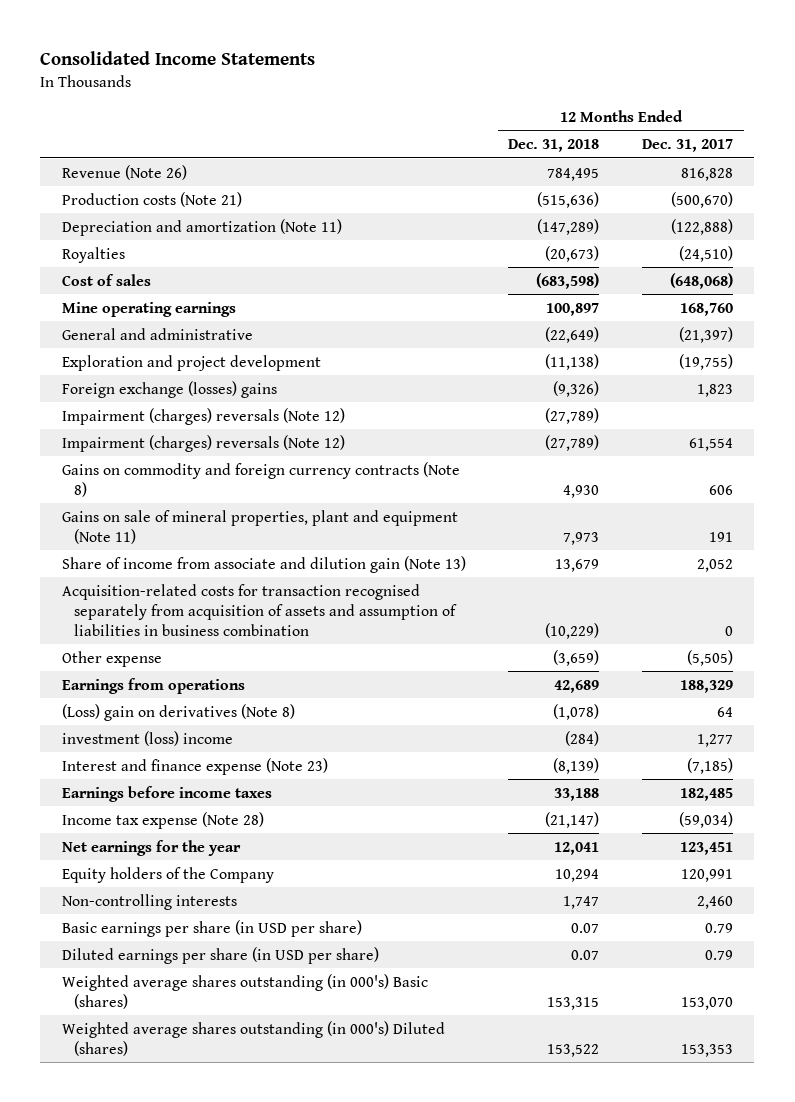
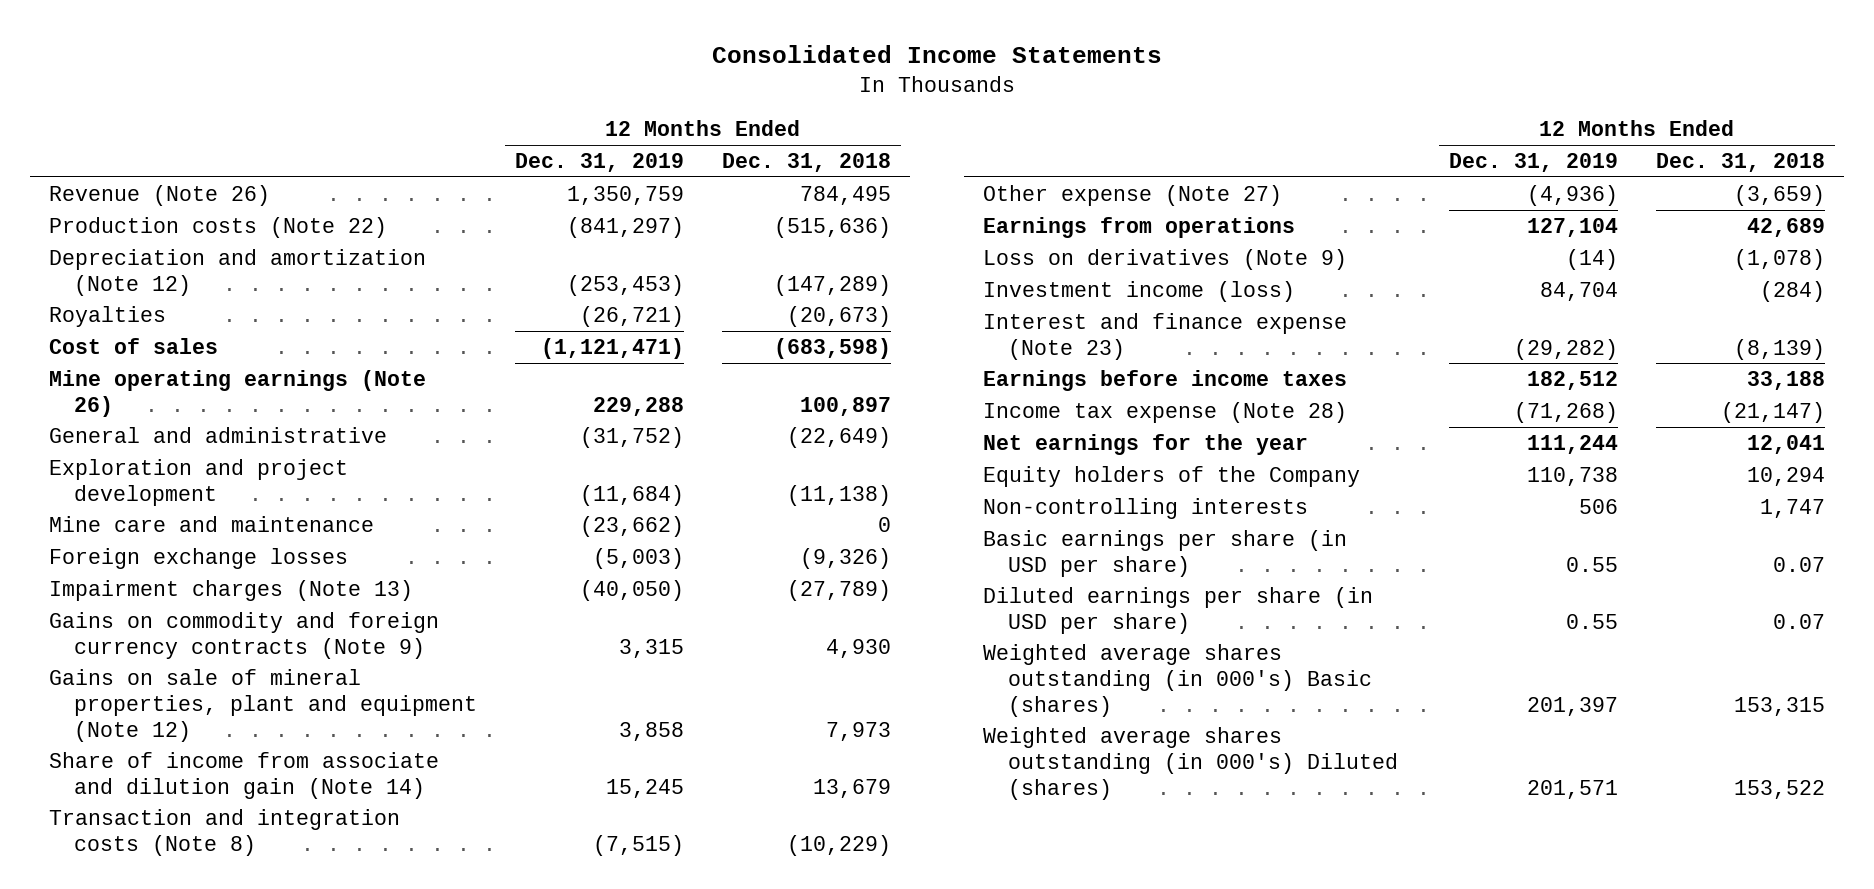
- | 12 Months Ended Dec. 31, 2018 | 12 Months Ended Dec. 31, 2017
+ | 12 Months Ended Dec. 31, 2019 | 12 Months Ended Dec. 31, 2018
- Production costs (Note 21) | (515,636) | (500,670)
- Depreciation and amortization (Note 11) | (147,289) | (122,888)
+ Production costs (Note 22) | (841,297) | (515,636)
+ Depreciation and amortization (Note 12) | (253,453) | (147,289)
- Mine operating earnings | 100,897 | 168,760
+ Mine operating earnings (Note 26) | 229,288 | 100,897
- Foreign exchange (losses) gains | (9,326) | 1,823
- Impairment (charges) reversals (Note 12) | (27,789) |
- Impairment (charges) reversals (Note 12) | (27,789) | 61,554
- Gains on commodity and foreign currency contracts (Note 8) | 4,930 | 606
- Gains on sale of mineral properties, plant and equipment (Note 11) | 7,973 | 191
- Share of income from associate and dilution gain (Note 13) | 13,679 | 2,052
- Acquisition-related costs for transaction recognised separately from acquisition of assets and assumption of liabilities in business combination | (10,229) | 0
- Other expense | (3,659) | (5,505)
+ Mine care and maintenance | (23,662) | 0
+ Foreign exchange losses | (5,003) | (9,326)
+ Impairment charges (Note 13) | (40,050) | (27,789)
+ Gains on commodity and foreign currency contracts (Note 9) | 3,315 | 4,930
+ Gains on sale of mineral properties, plant and equipment (Note 12) | 3,858 | 7,973
+ Share of income from associate and dilution gain (Note 14) | 15,245 | 13,679
+ Transaction and integration costs (Note 8) | (7,515) | (10,229)
+ Other expense (Note 27) | (4,936) | (3,659)
- (Loss) gain on derivatives (Note 8) | (1,078) | 64
- investment (loss) income | (284) | 1,277
+ Loss on derivatives (Note 9) | (14) | (1,078)
+ Investment income (loss) | 84,704 | (284)

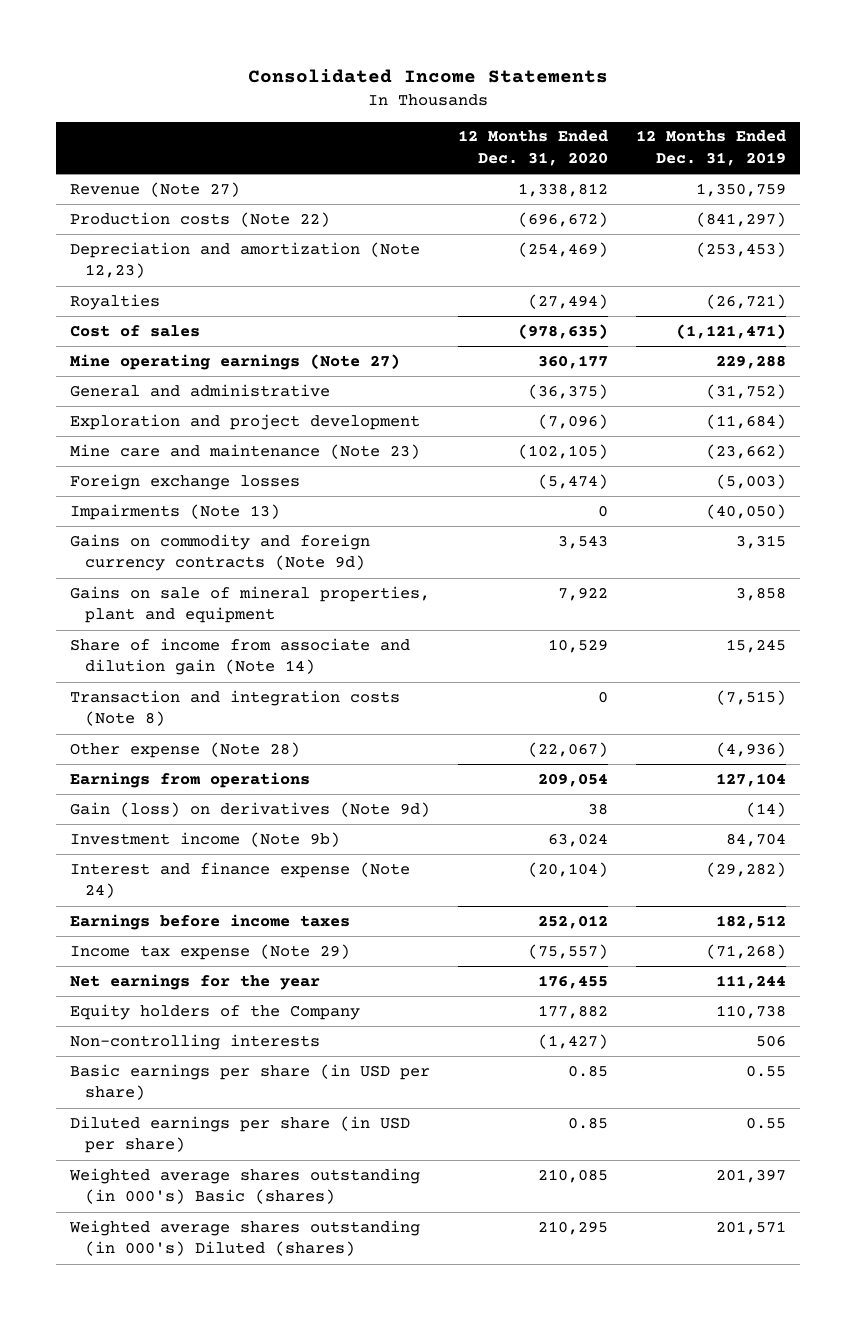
- | 12 Months Ended Dec. 31, 2019 | 12 Months Ended Dec. 31, 2018
+ | 12 Months Ended Dec. 31, 2020 | 12 Months Ended Dec. 31, 2019
- Revenue (Note 26) | 1,350,759 | 784,495
+ Revenue (Note 27) | 1,338,812 | 1,350,759
- Depreciation and amortization (Note 12) | (253,453) | (147,289)
+ Depreciation and amortization (Note 12,23) | (254,469) | (253,453)
- Mine operating earnings (Note 26) | 229,288 | 100,897
+ Mine operating earnings (Note 27) | 360,177 | 229,288
- Mine care and maintenance | (23,662) | 0
+ Mine care and maintenance (Note 23) | (102,105) | (23,662)
- Impairment charges (Note 13) | (40,050) | (27,789)
- Gains on commodity and foreign currency contracts (Note 9) | 3,315 | 4,930
- Gains on sale of mineral properties, plant and equipment (Note 12) | 3,858 | 7,973
+ Impairments (Note 13) | 0 | (40,050)
+ Gains on commodity and foreign currency contracts (Note 9d) | 3,543 | 3,315
+ Gains on sale of mineral properties, plant and equipment | 7,922 | 3,858
- Other expense (Note 27) | (4,936) | (3,659)
+ Other expense (Note 28) | (22,067) | (4,936)
- Loss on derivatives (Note 9) | (14) | (1,078)
- Investment income (loss) | 84,704 | (284)
- Interest and finance expense (Note 23) | (29,282) | (8,139)
+ Gain (loss) on derivatives (Note 9d) | 38 | (14)
+ Investment income (Note 9b) | 63,024 | 84,704
+ Interest and finance expense (Note 24) | (20,104) | (29,282)
- Income tax expense (Note 28) | (71,268) | (21,147)
+ Income tax expense (Note 29) | (75,557) | (71,268)

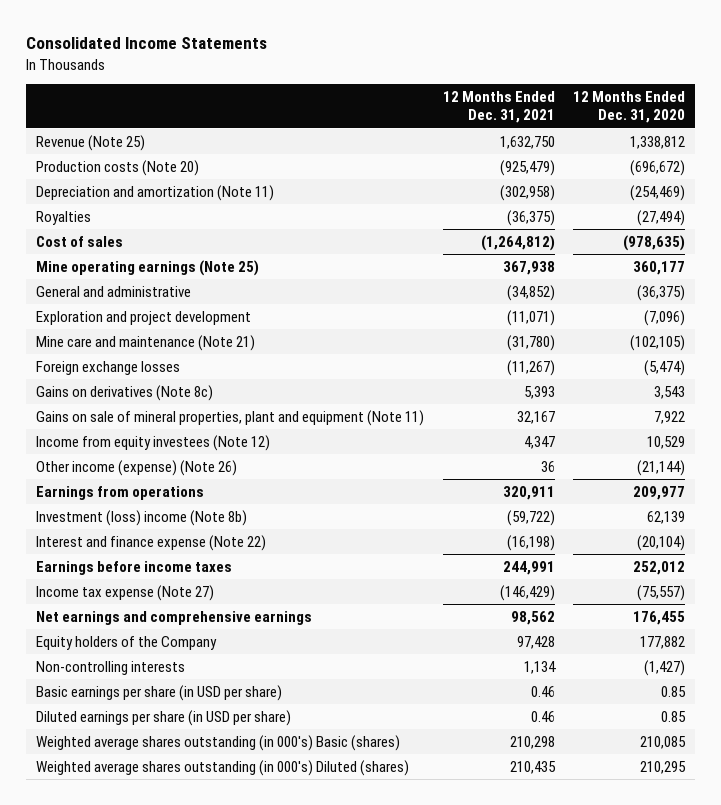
- | 12 Months Ended Dec. 31, 2020 | 12 Months Ended Dec. 31, 2019
+ | 12 Months Ended Dec. 31, 2021 | 12 Months Ended Dec. 31, 2020
- Revenue (Note 27) | 1,338,812 | 1,350,759
- Production costs (Note 22) | (696,672) | (841,297)
- Depreciation and amortization (Note 12,23) | (254,469) | (253,453)
+ Revenue (Note 25) | 1,632,750 | 1,338,812
+ Production costs (Note 20) | (925,479) | (696,672)
+ Depreciation and amortization (Note 11) | (302,958) | (254,469)
- Mine operating earnings (Note 27) | 360,177 | 229,288
+ Mine operating earnings (Note 25) | 367,938 | 360,177
- Mine care and maintenance (Note 23) | (102,105) | (23,662)
+ Mine care and maintenance (Note 21) | (31,780) | (102,105)
- Impairments (Note 13) | 0 | (40,050)
- Gains on commodity and foreign currency contracts (Note 9d) | 3,543 | 3,315
- Gains on sale of mineral properties, plant and equipment | 7,922 | 3,858
- Share of income from associate and dilution gain (Note 14) | 10,529 | 15,245
- Transaction and integration costs (Note 8) | 0 | (7,515)
- Other expense (Note 28) | (22,067) | (4,936)
- Earnings from operations | 209,054 | 127,104
- Gain (loss) on derivatives (Note 9d) | 38 | (14)
- Investment income (Note 9b) | 63,024 | 84,704
- Interest and finance expense (Note 24) | (20,104) | (29,282)
+ Gains on derivatives (Note 8c) | 5,393 | 3,543
+ Gains on sale of mineral properties, plant and equipment (Note 11) | 32,167 | 7,922
+ Income from equity investees (Note 12) | 4,347 | 10,529
+ Other income (expense) (Note 26) | 36 | (21,144)
+ Earnings from operations | 320,911 | 209,977
+ Investment (loss) income (Note 8b) | (59,722) | 62,139
+ Interest and finance expense (Note 22) | (16,198) | (20,104)
- Income tax expense (Note 29) | (75,557) | (71,268)
- Net earnings for the year | 176,455 | 111,244
+ Income tax expense (Note 27) | (146,429) | (75,557)
+ Net earnings and comprehensive earnings | 98,562 | 176,455

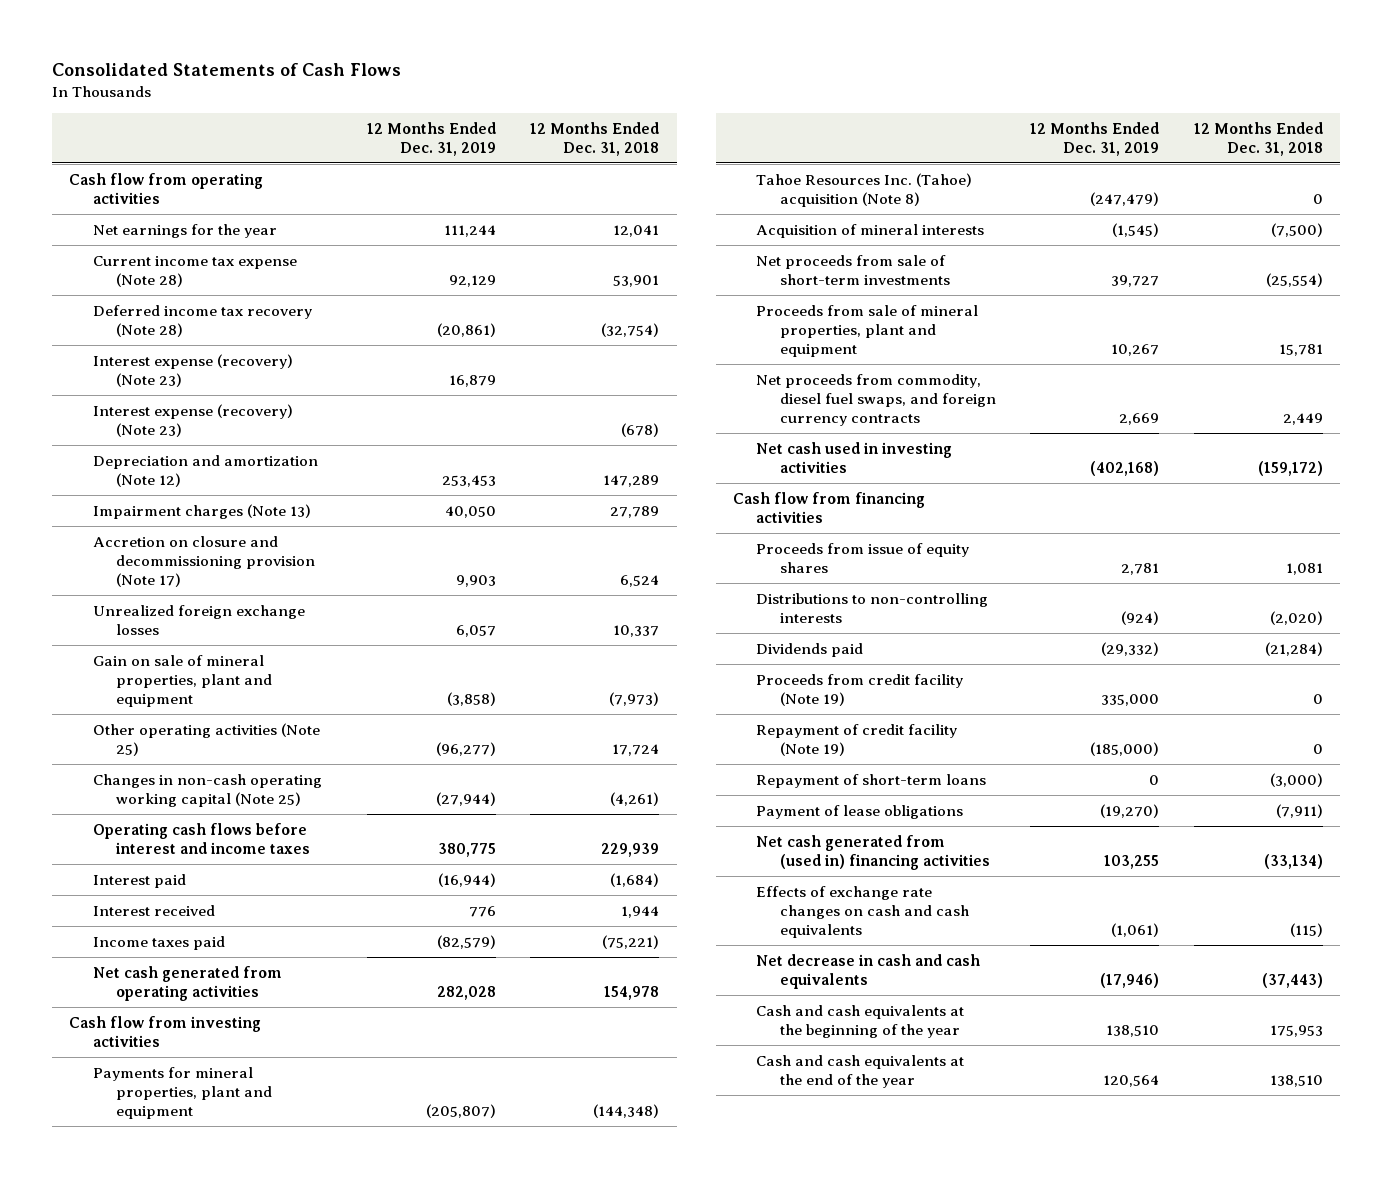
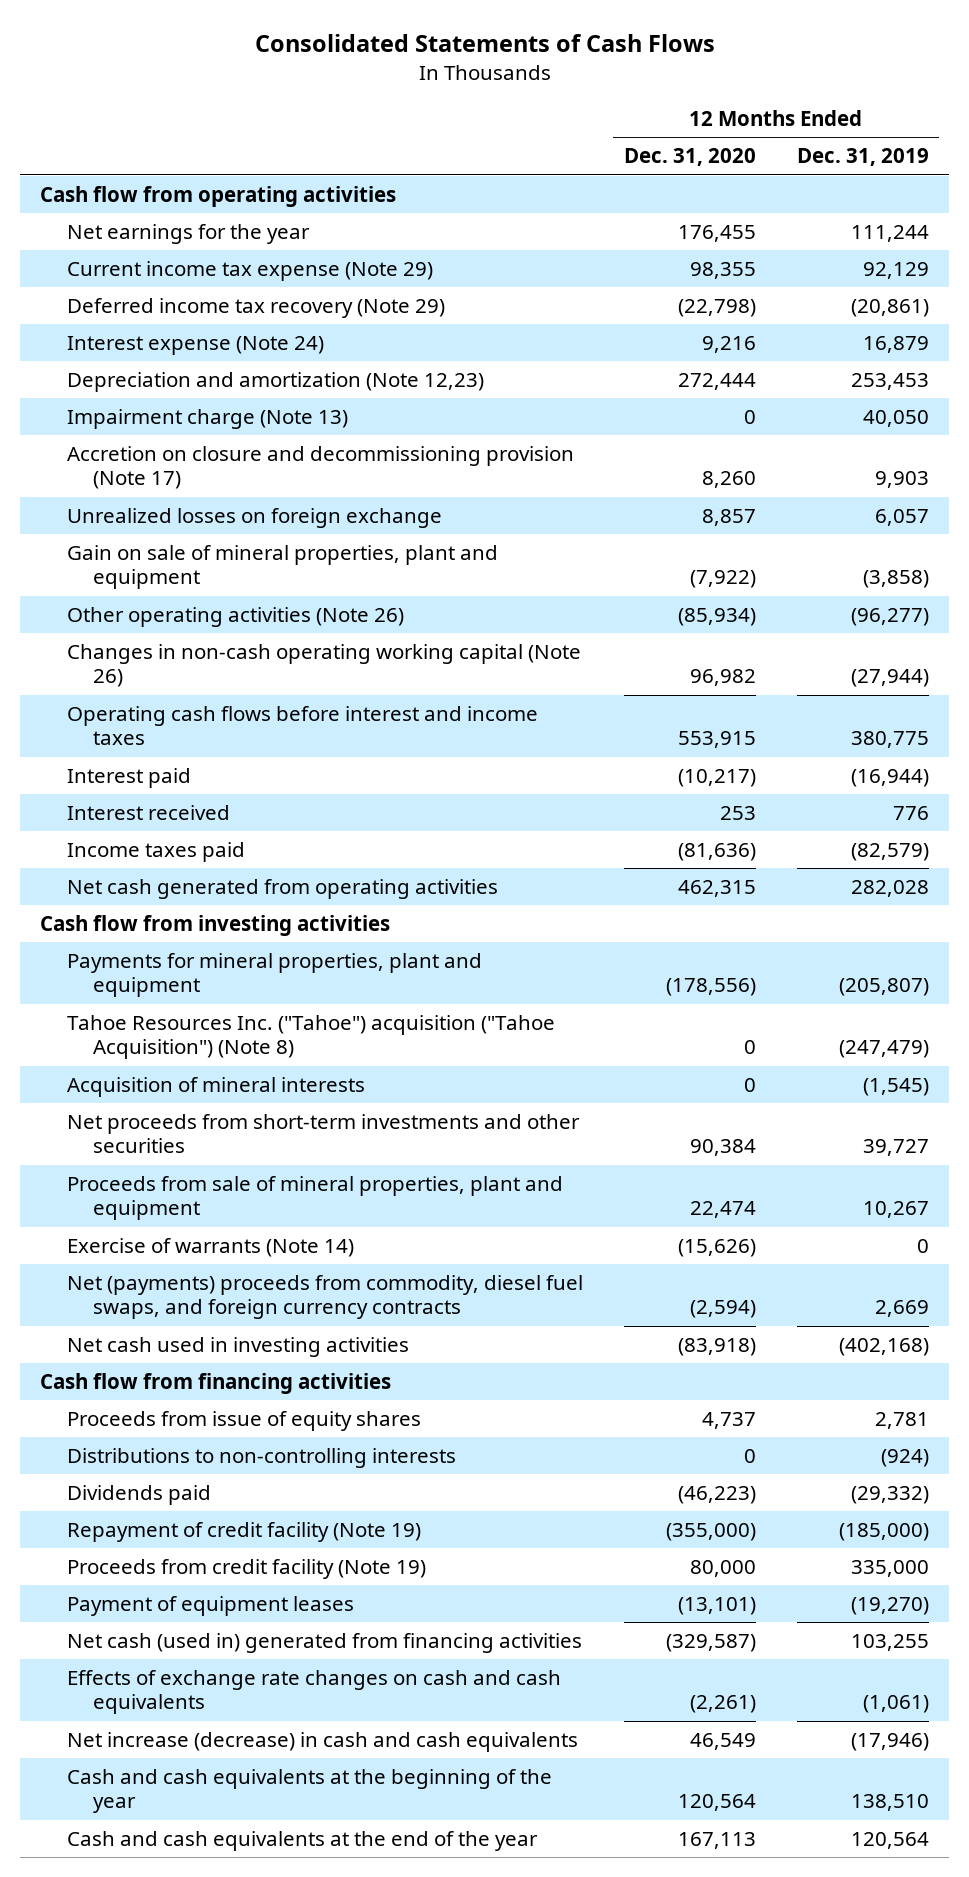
- | 12 Months Ended Dec. 31, 2019 | 12 Months Ended Dec. 31, 2018
+ | 12 Months Ended Dec. 31, 2020 | 12 Months Ended Dec. 31, 2019
- Current income tax expense (Note 28) | 92,129 | 53,901
- Deferred income tax recovery (Note 28) | (20,861) | (32,754)
- Interest expense (recovery) (Note 23) | 16,879 |
- Interest expense (recovery) (Note 23) | | (678)
- Depreciation and amortization (Note 12) | 253,453 | 147,289
- Impairment charges (Note 13) | 40,050 | 27,789
+ Current income tax expense (Note 29) | 98,355 | 92,129
+ Deferred income tax recovery (Note 29) | (22,798) | (20,861)
+ Interest expense (Note 24) | 9,216 | 16,879
+ Depreciation and amortization (Note 12,23) | 272,444 | 253,453
+ Impairment charge (Note 13) | 0 | 40,050
- Unrealized foreign exchange losses | 6,057 | 10,337
+ Unrealized losses on foreign exchange | 8,857 | 6,057
- Other operating activities (Note 25) | (96,277) | 17,724
- Changes in non-cash operating working capital (Note 25) | (27,944) | (4,261)
+ Other operating activities (Note 26) | (85,934) | (96,277)
+ Changes in non-cash operating working capital (Note 26) | 96,982 | (27,944)
- Tahoe Resources Inc. (Tahoe) acquisition (Note 8) | (247,479) | 0
+ Tahoe Resources Inc. ("Tahoe") acquisition ("Tahoe Acquisition") (Note 8) | 0 | (247,479)
- Net proceeds from sale of short-term investments | 39,727 | (25,554)
+ Net proceeds from short-term investments and other securities | 90,384 | 39,727
- Net proceeds from commodity, diesel fuel swaps, and foreign currency contracts | 2,669 | 2,449
+ Exercise of warrants (Note 14) | (15,626) | 0
+ Net (payments) proceeds from commodity, diesel fuel swaps, and foreign currency contracts | (2,594) | 2,669
- Repayment of short-term loans | 0 | (3,000)
- Payment of lease obligations | (19,270) | (7,911)
- Net cash generated from (used in) financing activities | 103,255 | (33,134)
moved down: Proceeds from credit facility (Note 19) | 80,000 | 335,000
+ Payment of equipment leases | (13,101) | (19,270)
+ Net cash (used in) generated from financing activities | (329,587) | 103,255
- Net decrease in cash and cash equivalents | (17,946) | (37,443)
+ Net increase (decrease) in cash and cash equivalents | 46,549 | (17,946)

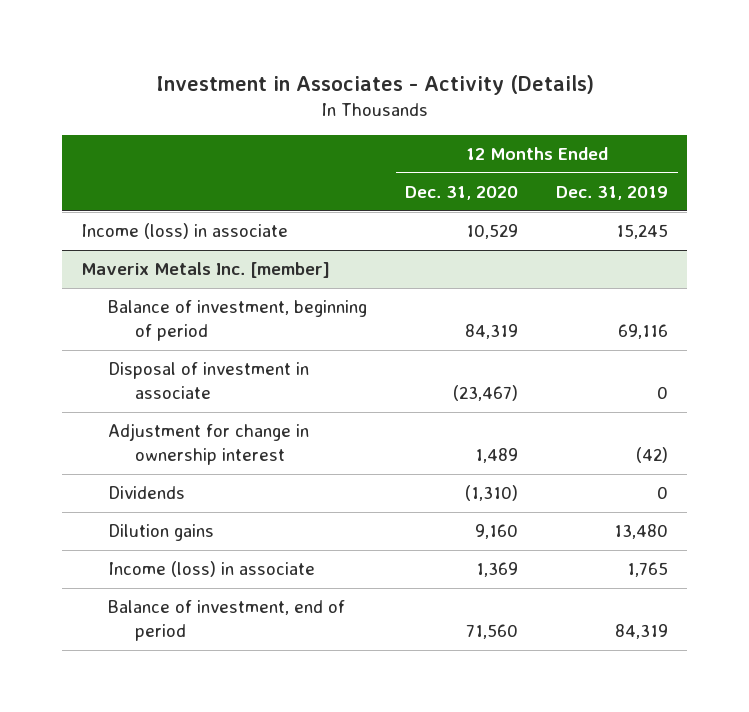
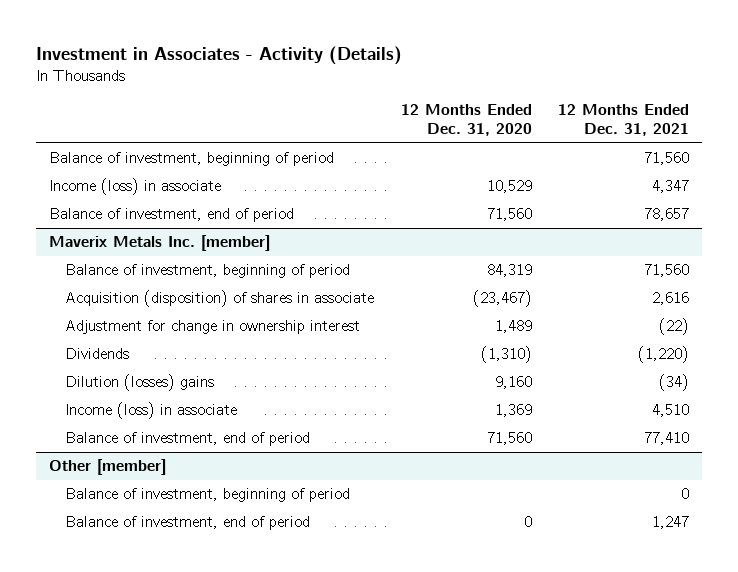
- | 12 Months Ended Dec. 31, 2020 | 12 Months Ended Dec. 31, 2019
+ | 12 Months Ended Dec. 31, 2020 | 12 Months Ended Dec. 31, 2021
+ Balance of investment, beginning of period | | 71,560
+ Balance of investment, end of period | 71,560 | 78,657
@ Maverix Metals Inc. [member]
- Disposal of investment in associate | (23,467) | 0
+ Acquisition (disposition) of shares in associate | (23,467) | 2,616
- Dilution gains | 9,160 | 13,480
+ Dilution (losses) gains | 9,160 | (34)
+ Other [member]
+ Balance of investment, beginning of period | | 0
+ Balance of investment, end of period | 0 | 1,247

